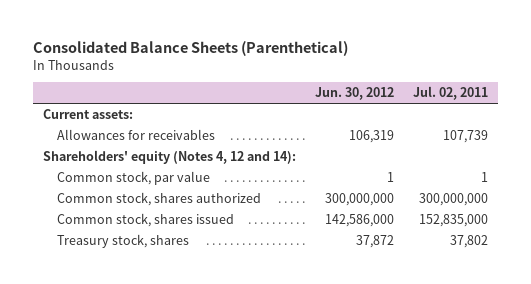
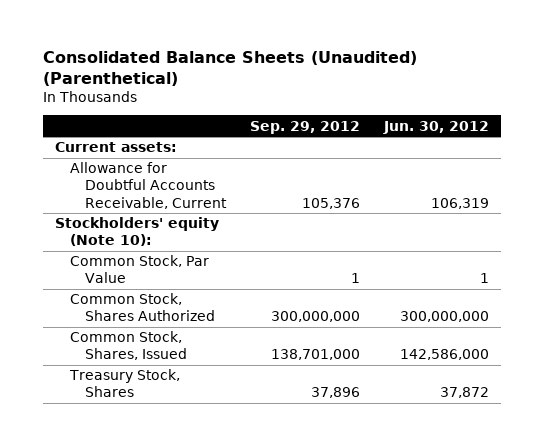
- Consolidated Balance Sheets (Parenthetical)
+ Consolidated Balance Sheets (Unaudited) (Parenthetical)
- | Jun. 30, 2012 | Jul. 02, 2011
+ | Sep. 29, 2012 | Jun. 30, 2012
- Allowances for receivables | 106,319 | 107,739
- Shareholders' equity (Notes 4, 12 and 14):
- Common stock, par value | 1 | 1
- Common stock, shares authorized | 300,000,000 | 300,000,000
- Common stock, shares issued | 142,586,000 | 152,835,000
- Treasury stock, shares | 37,872 | 37,802
+ Allowance for Doubtful Accounts Receivable, Current | 105,376 | 106,319
+ Stockholders' equity (Note 10):
+ Common Stock, Par Value | 1 | 1
+ Common Stock, Shares Authorized | 300,000,000 | 300,000,000
+ Common Stock, Shares, Issued | 138,701,000 | 142,586,000
+ Treasury Stock, Shares | 37,896 | 37,872

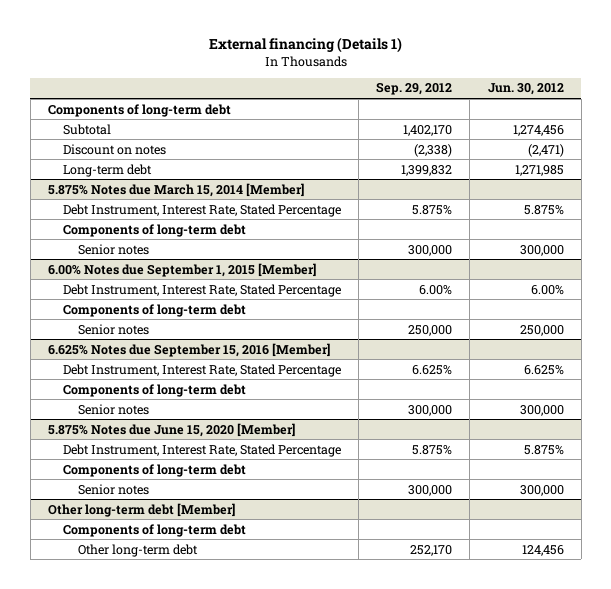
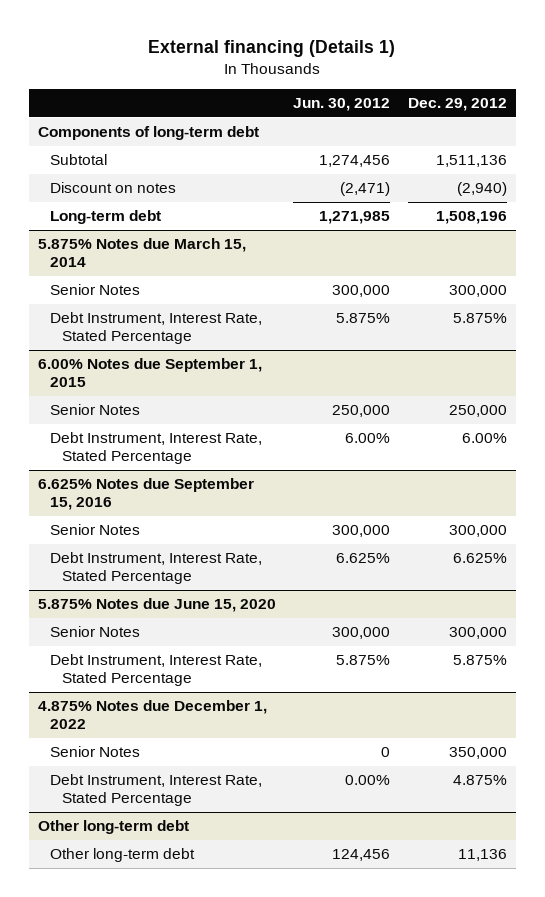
- | Sep. 29, 2012 | Jun. 30, 2012
+ | Jun. 30, 2012 | Dec. 29, 2012
- 5.875% Notes due March 15, 2014 [Member]
+ 5.875% Notes due March 15, 2014
+ Senior Notes | 300,000 | 300,000
- Components of long-term debt
- Senior notes | 300,000 | 300,000
- 6.00% Notes due September 1, 2015 [Member]
+ 6.00% Notes due September 1, 2015
+ Senior Notes | 250,000 | 250,000
- Components of long-term debt
- Senior notes | 250,000 | 250,000
- 6.625% Notes due September 15, 2016 [Member]
+ 6.625% Notes due September 15, 2016
+ Senior Notes | 300,000 | 300,000
- Components of long-term debt
- Senior notes | 300,000 | 300,000
- 5.875% Notes due June 15, 2020 [Member]
+ 5.875% Notes due June 15, 2020
+ Senior Notes | 300,000 | 300,000
- Components of long-term debt
- Senior notes | 300,000 | 300,000
- Other long-term debt [Member]
- Components of long-term debt
+ 4.875% Notes due December 1, 2022
+ Senior Notes | 0 | 350,000
+ Debt Instrument, Interest Rate, Stated Percentage | 0.00% | 4.875%
+ Other long-term debt

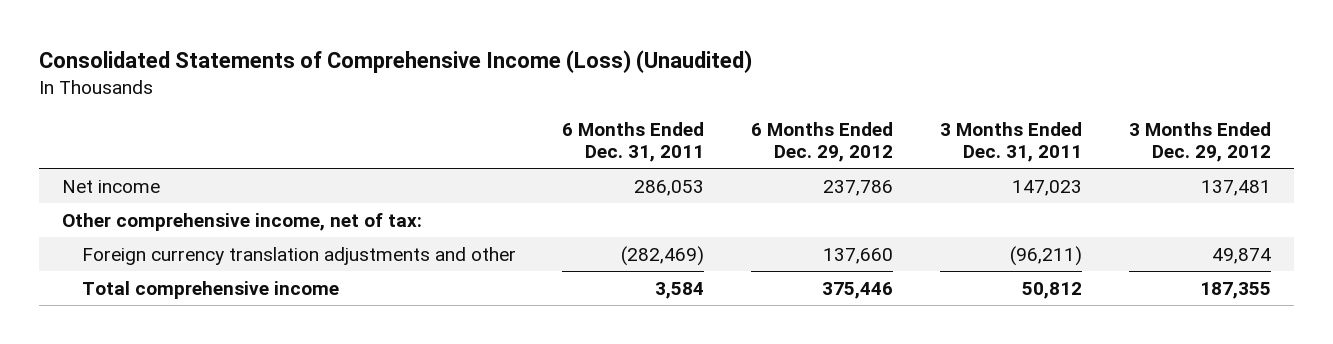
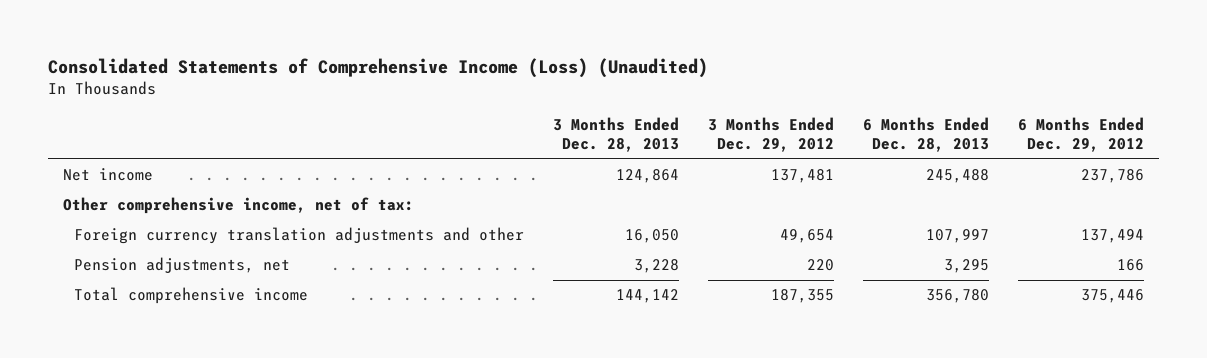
- | 6 Months Ended Dec. 31, 2011 | 6 Months Ended Dec. 29, 2012 | 3 Months Ended Dec. 31, 2011 | 3 Months Ended Dec. 29, 2012
+ | 3 Months Ended Dec. 28, 2013 | 3 Months Ended Dec. 29, 2012 | 6 Months Ended Dec. 28, 2013 | 6 Months Ended Dec. 29, 2012
- Foreign currency translation adjustments and other | (282,469) | 137,660 | (96,211) | 49,874
+ Foreign currency translation adjustments and other | 16,050 | 49,654 | 107,997 | 137,494
+ Pension adjustments, net | 3,228 | 220 | 3,295 | 166

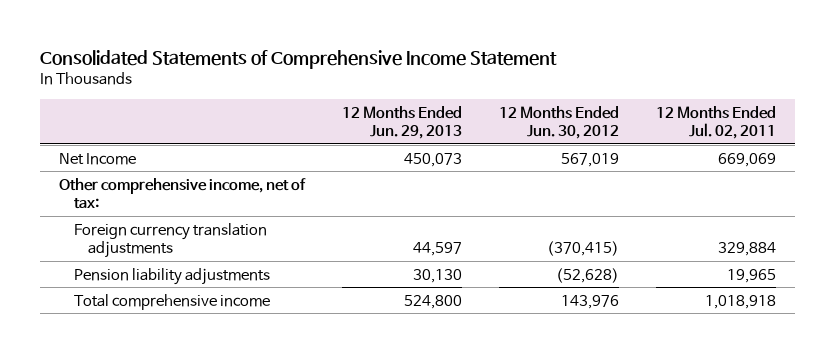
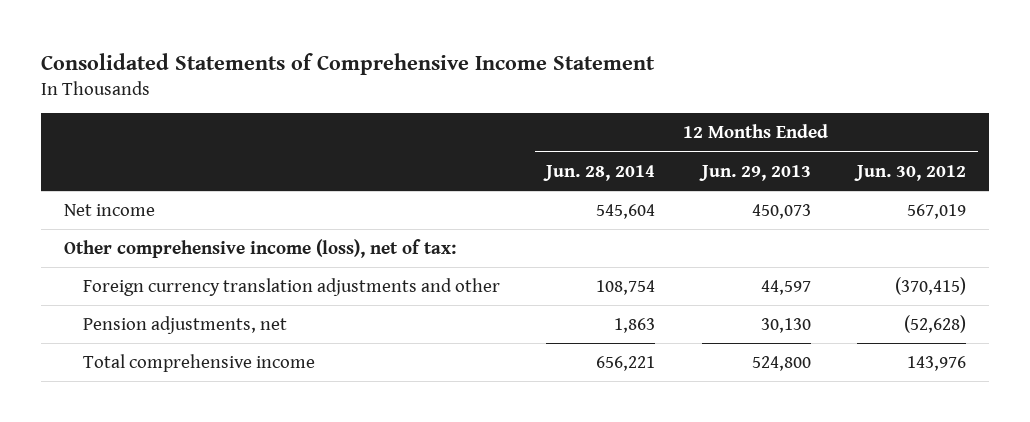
- | 12 Months Ended Jun. 29, 2013 | 12 Months Ended Jun. 30, 2012 | 12 Months Ended Jul. 02, 2011
+ | 12 Months Ended Jun. 28, 2014 | 12 Months Ended Jun. 29, 2013 | 12 Months Ended Jun. 30, 2012
- Net Income | 450,073 | 567,019 | 669,069
- Other comprehensive income, net of tax:
- Foreign currency translation adjustments | 44,597 | (370,415) | 329,884
- Pension liability adjustments | 30,130 | (52,628) | 19,965
+ Net income | 545,604 | 450,073 | 567,019
+ Other comprehensive income (loss), net of tax:
+ Foreign currency translation adjustments and other | 108,754 | 44,597 | (370,415)
+ Pension adjustments, net | 1,863 | 30,130 | (52,628)

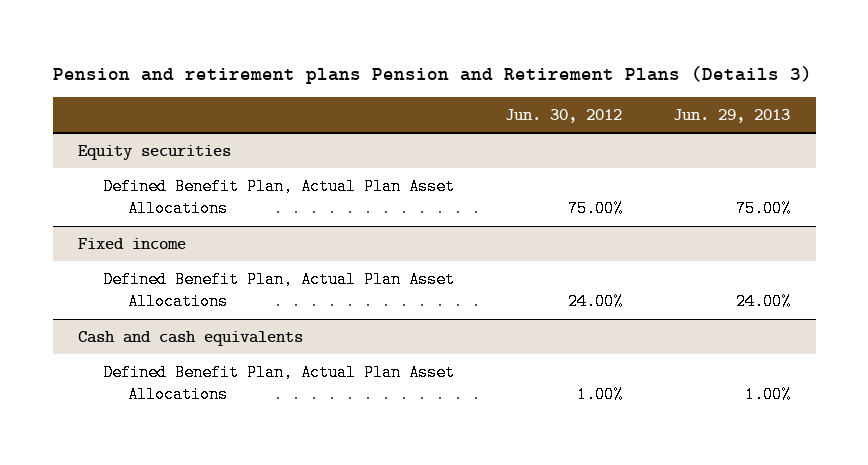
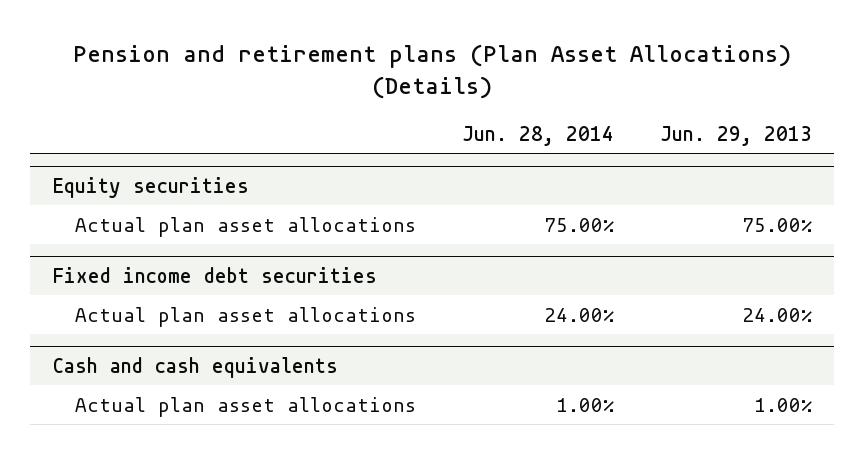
- Pension and retirement plans Pension and Retirement Plans (Details 3)
+ Pension and retirement plans (Plan Asset Allocations) (Details)
- | Jun. 30, 2012 | Jun. 29, 2013
+ | Jun. 28, 2014 | Jun. 29, 2013
@ Equity securities
- Defined Benefit Plan, Actual Plan Asset Allocations | 75.00% | 75.00%
- Fixed income
- Defined Benefit Plan, Actual Plan Asset Allocations | 24.00% | 24.00%
@ Equity securities
+ Actual plan asset allocations | 75.00% | 75.00%
+ Fixed income debt securities
+ Actual plan asset allocations | 24.00% | 24.00%
@ Cash and cash equivalents
- Defined Benefit Plan, Actual Plan Asset Allocations | 1.00% | 1.00%
+ Actual plan asset allocations | 1.00% | 1.00%

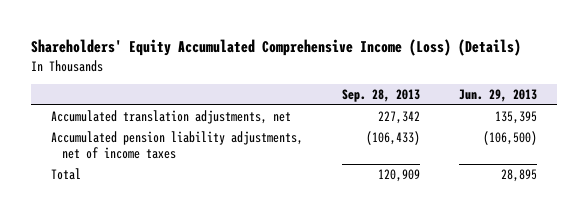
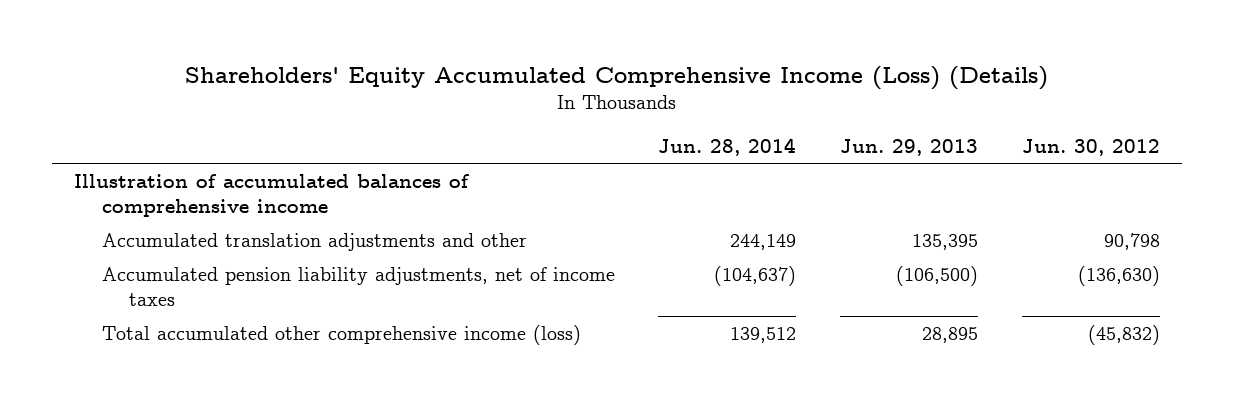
- | Sep. 28, 2013 | Jun. 29, 2013
+ | Jun. 28, 2014 | Jun. 29, 2013 | Jun. 30, 2012
- Accumulated translation adjustments, net | 227,342 | 135,395
+ Illustration of accumulated balances of comprehensive income
+ Accumulated translation adjustments and other | 244,149 | 135,395 | 90,798
- Total | 120,909 | 28,895
+ Total accumulated other comprehensive income (loss) | 139,512 | 28,895 | (45,832)

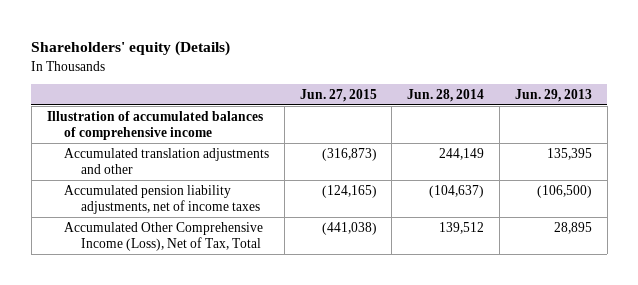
- Shareholders' Equity Accumulated Comprehensive Income (Loss) (Details)
+ Shareholders' equity (Details)
- | Jun. 28, 2014 | Jun. 29, 2013 | Jun. 30, 2012
+ | Jun. 27, 2015 | Jun. 28, 2014 | Jun. 29, 2013
- Total accumulated other comprehensive income (loss) | 139,512 | 28,895 | (45,832)
+ Accumulated Other Comprehensive Income (Loss), Net of Tax, Total | (441,038) | 139,512 | 28,895

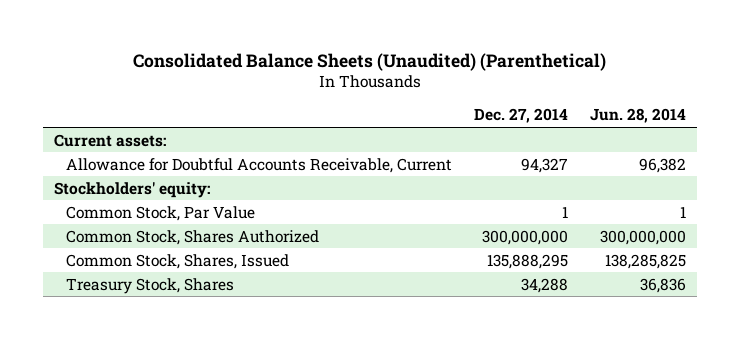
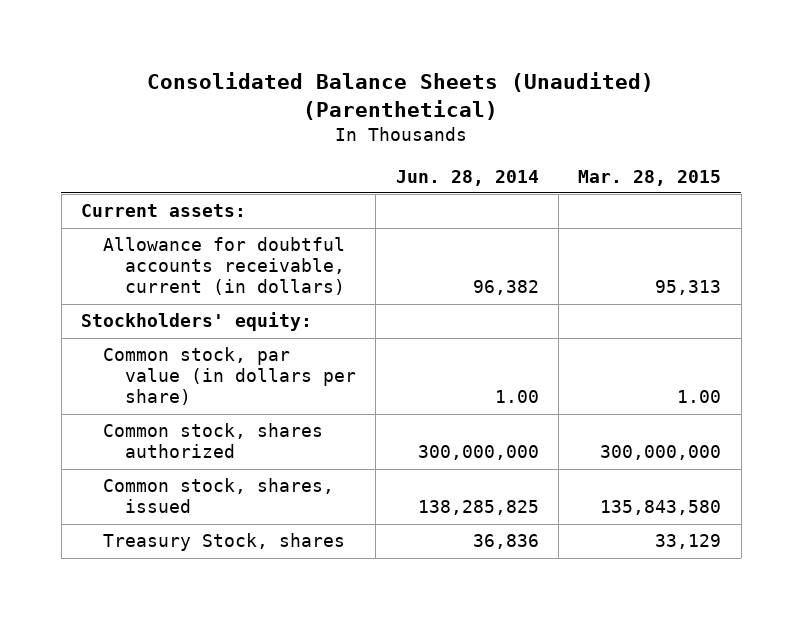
- | Dec. 27, 2014 | Jun. 28, 2014
+ | Jun. 28, 2014 | Mar. 28, 2015
- Allowance for Doubtful Accounts Receivable, Current | 94,327 | 96,382
+ Allowance for doubtful accounts receivable, current (in dollars) | 96,382 | 95,313
- Common Stock, Par Value | 1 | 1
- Common Stock, Shares Authorized | 300,000,000 | 300,000,000
- Common Stock, Shares, Issued | 135,888,295 | 138,285,825
- Treasury Stock, Shares | 34,288 | 36,836
+ Common stock, par value (in dollars per share) | 1.00 | 1.00
+ Common stock, shares authorized | 300,000,000 | 300,000,000
+ Common stock, shares, issued | 138,285,825 | 135,843,580
+ Treasury Stock, shares | 36,836 | 33,129

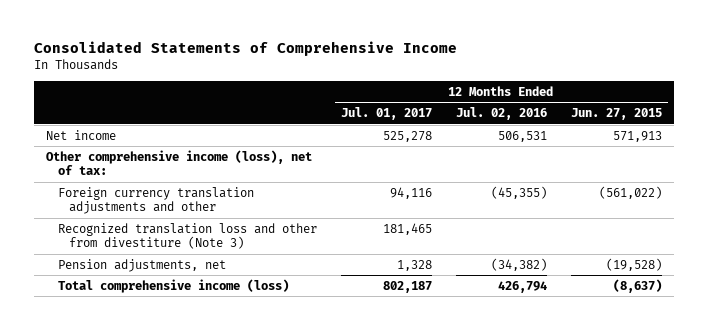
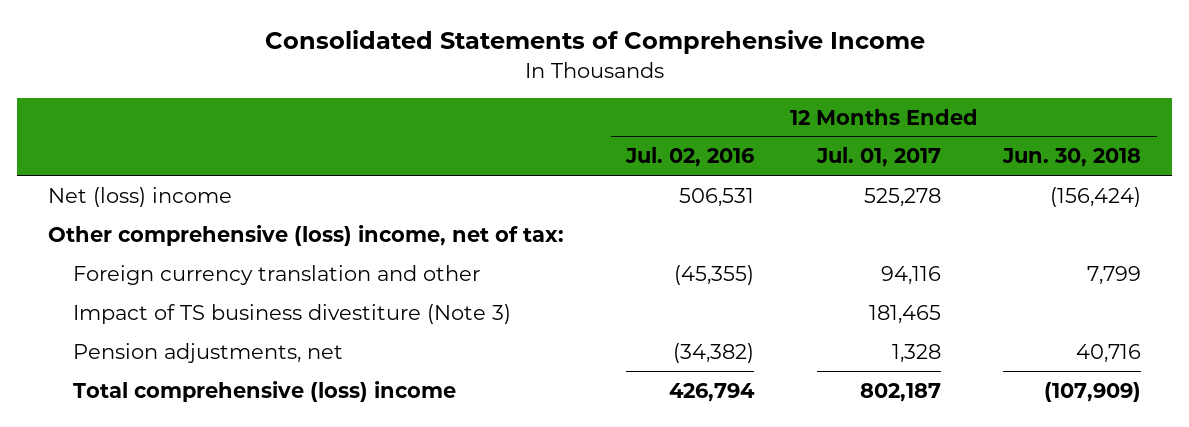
- | 12 Months Ended Jul. 01, 2017 | 12 Months Ended Jul. 02, 2016 | 12 Months Ended Jun. 27, 2015
+ | 12 Months Ended Jul. 02, 2016 | 12 Months Ended Jul. 01, 2017 | 12 Months Ended Jun. 30, 2018
- Net income | 525,278 | 506,531 | 571,913
- Other comprehensive income (loss), net of tax:
- Foreign currency translation adjustments and other | 94,116 | (45,355) | (561,022)
- Recognized translation loss and other from divestiture (Note 3) | 181,465 | |
+ Net (loss) income | 506,531 | 525,278 | (156,424)
+ Other comprehensive (loss) income, net of tax:
+ Foreign currency translation and other | (45,355) | 94,116 | 7,799
+ Impact of TS business divestiture (Note 3) | | 181,465 |
- Total comprehensive income (loss) | 802,187 | 426,794 | (8,637)
+ Total comprehensive (loss) income | 426,794 | 802,187 | (107,909)

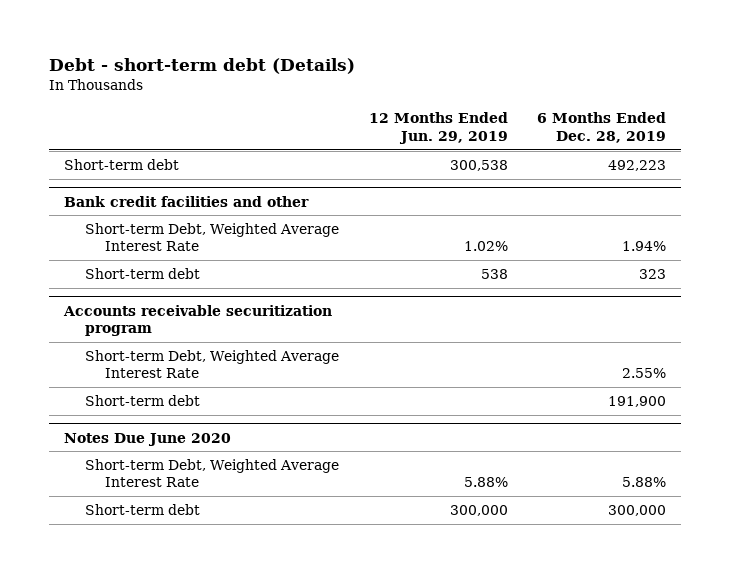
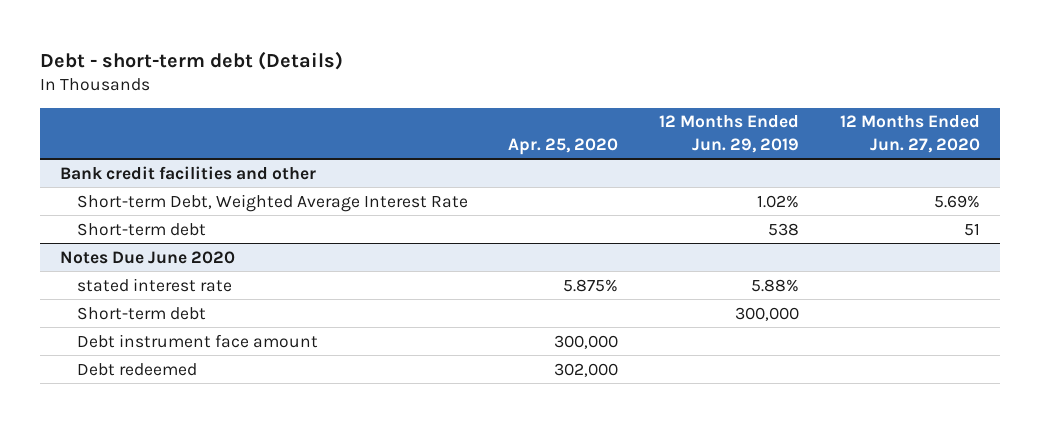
- | 12 Months Ended Jun. 29, 2019 | 6 Months Ended Dec. 28, 2019
+ | Apr. 25, 2020 | 12 Months Ended Jun. 29, 2019 | 12 Months Ended Jun. 27, 2020
- Short-term debt | 300,538 | 492,223
- Accounts receivable securitization program
- Short-term Debt, Weighted Average Interest Rate | | 2.55%
- Short-term debt | | 191,900
@ Notes Due June 2020
- Short-term Debt, Weighted Average Interest Rate | 5.88% | 5.88%
+ stated interest rate | 5.875% | 5.88% |
+ Debt instrument face amount | 300,000 | |
+ Debt redeemed | 302,000 | |

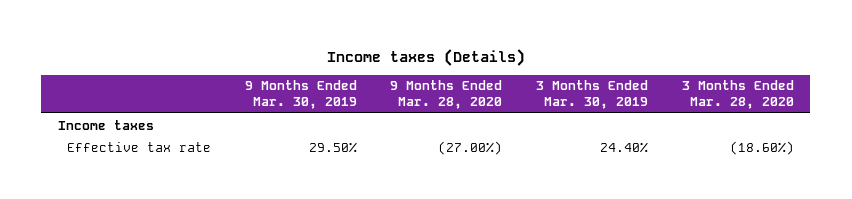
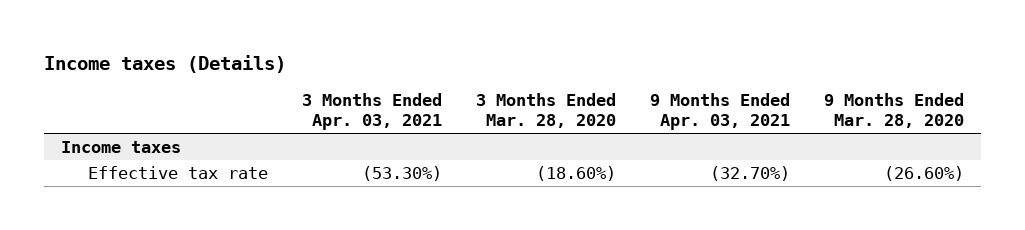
- | 9 Months Ended Mar. 30, 2019 | 9 Months Ended Mar. 28, 2020 | 3 Months Ended Mar. 30, 2019 | 3 Months Ended Mar. 28, 2020
+ | 3 Months Ended Apr. 03, 2021 | 3 Months Ended Mar. 28, 2020 | 9 Months Ended Apr. 03, 2021 | 9 Months Ended Mar. 28, 2020
- Effective tax rate | 29.50% | (27.00%) | 24.40% | (18.60%)
+ Effective tax rate | (53.30%) | (18.60%) | (32.70%) | (26.60%)

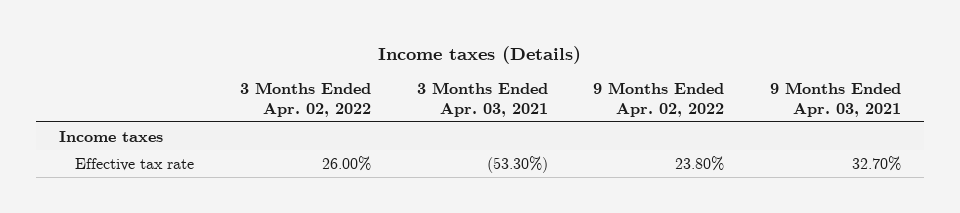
- | 3 Months Ended Apr. 03, 2021 | 3 Months Ended Mar. 28, 2020 | 9 Months Ended Apr. 03, 2021 | 9 Months Ended Mar. 28, 2020
+ | 3 Months Ended Apr. 02, 2022 | 3 Months Ended Apr. 03, 2021 | 9 Months Ended Apr. 02, 2022 | 9 Months Ended Apr. 03, 2021
- Effective tax rate | (53.30%) | (18.60%) | (32.70%) | (26.60%)
+ Effective tax rate | 26.00% | (53.30%) | 23.80% | 32.70%

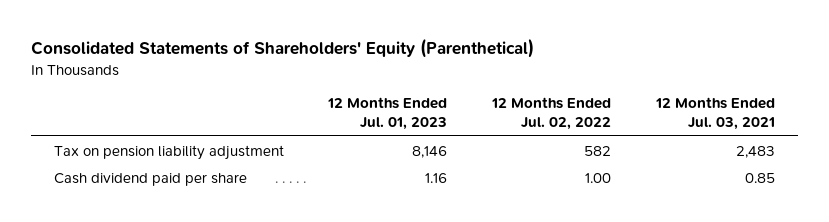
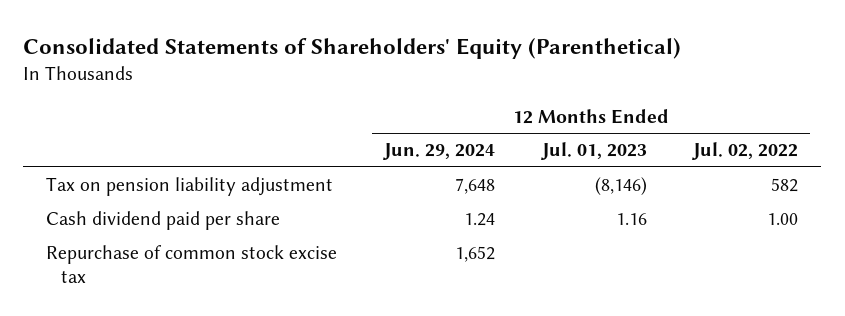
- | 12 Months Ended Jul. 01, 2023 | 12 Months Ended Jul. 02, 2022 | 12 Months Ended Jul. 03, 2021
+ | 12 Months Ended Jun. 29, 2024 | 12 Months Ended Jul. 01, 2023 | 12 Months Ended Jul. 02, 2022
- Tax on pension liability adjustment | 8,146 | 582 | 2,483
+ Tax on pension liability adjustment | 7,648 | (8,146) | 582
+ Repurchase of common stock excise tax | 1,652 | |

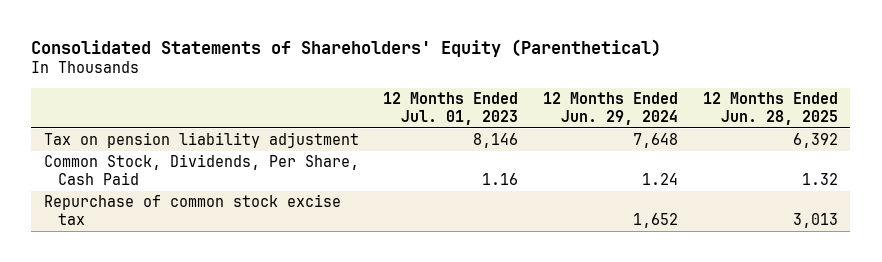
- | 12 Months Ended Jun. 29, 2024 | 12 Months Ended Jul. 01, 2023 | 12 Months Ended Jul. 02, 2022
+ | 12 Months Ended Jul. 01, 2023 | 12 Months Ended Jun. 29, 2024 | 12 Months Ended Jun. 28, 2025
- Tax on pension liability adjustment | 7,648 | (8,146) | 582
- Cash dividend paid per share | 1.24 | 1.16 | 1.00
+ Tax on pension liability adjustment | 8,146 | 7,648 | 6,392
+ Common Stock, Dividends, Per Share, Cash Paid | 1.16 | 1.24 | 1.32

